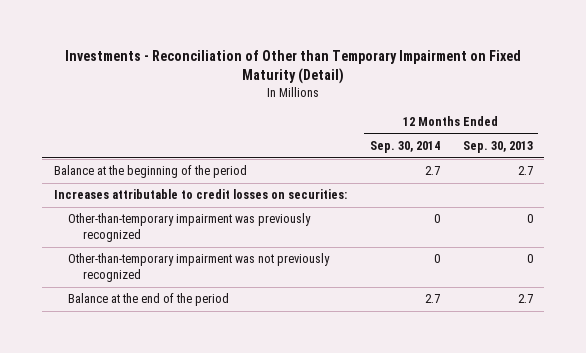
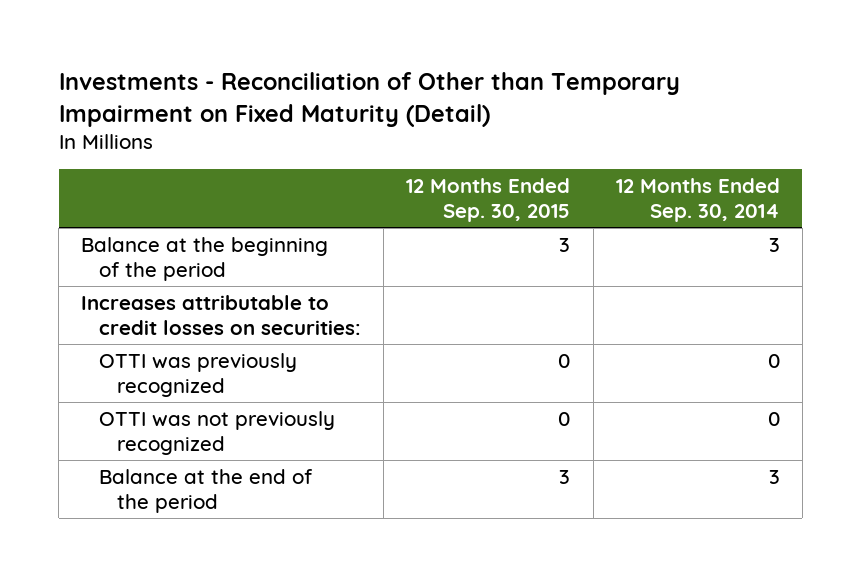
- | 12 Months Ended Sep. 30, 2014 | 12 Months Ended Sep. 30, 2013
+ | 12 Months Ended Sep. 30, 2015 | 12 Months Ended Sep. 30, 2014
- Balance at the beginning of the period | 2.7 | 2.7
+ Balance at the beginning of the period | 3 | 3
- Other-than-temporary impairment was previously recognized | 0 | 0
- Other-than-temporary impairment was not previously recognized | 0 | 0
- Balance at the end of the period | 2.7 | 2.7
+ OTTI was previously recognized | 0 | 0
+ OTTI was not previously recognized | 0 | 0
+ Balance at the end of the period | 3 | 3

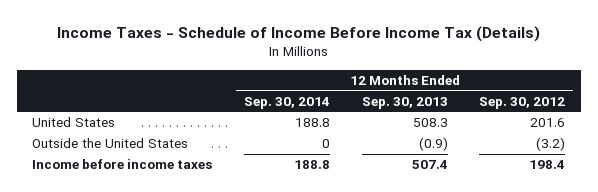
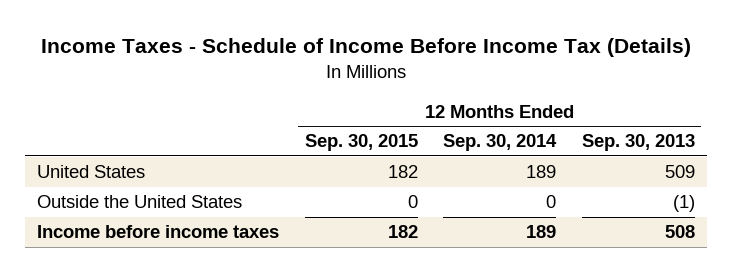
- | 12 Months Ended Sep. 30, 2014 | 12 Months Ended Sep. 30, 2013 | 12 Months Ended Sep. 30, 2012
+ | 12 Months Ended Sep. 30, 2015 | 12 Months Ended Sep. 30, 2014 | 12 Months Ended Sep. 30, 2013
- United States | 188.8 | 508.3 | 201.6
- Outside the United States | 0 | (0.9) | (3.2)
- Income before income taxes | 188.8 | 507.4 | 198.4
+ United States | 182 | 189 | 509
+ Outside the United States | 0 | 0 | (1)
+ Income before income taxes | 182 | 189 | 508

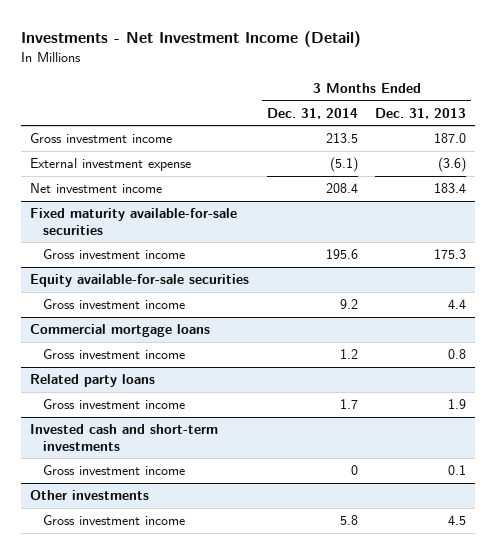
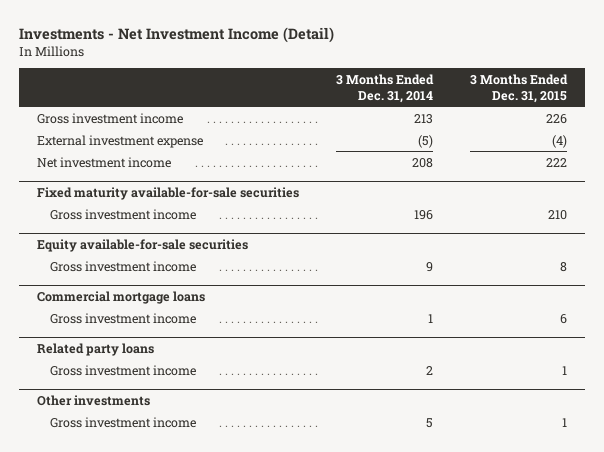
- | 3 Months Ended Dec. 31, 2014 | 3 Months Ended Dec. 31, 2013
+ | 3 Months Ended Dec. 31, 2014 | 3 Months Ended Dec. 31, 2015
- Gross investment income | 213.5 | 187.0
- External investment expense | (5.1) | (3.6)
- Net investment income | 208.4 | 183.4
+ Gross investment income | 213 | 226
+ External investment expense | (5) | (4)
+ Net investment income | 208 | 222
@ Fixed maturity available-for-sale securities
- Gross investment income | 195.6 | 175.3
+ Gross investment income | 196 | 210
@ Equity available-for-sale securities
- Gross investment income | 9.2 | 4.4
+ Gross investment income | 9 | 8
@ Commercial mortgage loans
- Gross investment income | 1.2 | 0.8
+ Gross investment income | 1 | 6
@ Related party loans
- Gross investment income | 1.7 | 1.9
- Invested cash and short-term investments
- Gross investment income | 0 | 0.1
@ Related party loans
+ Gross investment income | 2 | 1
@ Other investments
- Gross investment income | 5.8 | 4.5
+ Gross investment income | 5 | 1

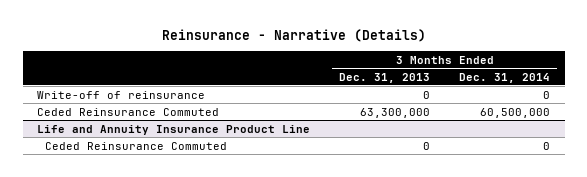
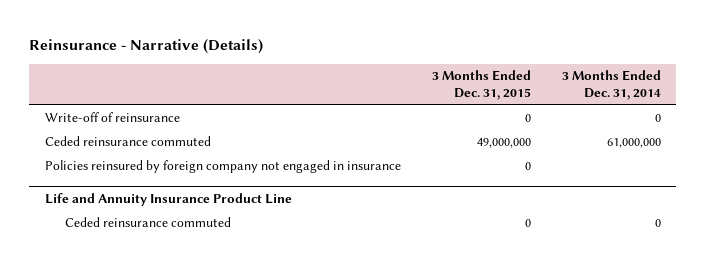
- | 3 Months Ended Dec. 31, 2013 | 3 Months Ended Dec. 31, 2014
+ | 3 Months Ended Dec. 31, 2015 | 3 Months Ended Dec. 31, 2014
- Ceded Reinsurance Commuted | 63,300,000 | 60,500,000
+ Ceded reinsurance commuted | 49,000,000 | 61,000,000
+ Policies reinsured by foreign company not engaged in insurance | 0 |
@ Life and Annuity Insurance Product Line
- Ceded Reinsurance Commuted | 0 | 0
+ Ceded reinsurance commuted | 0 | 0

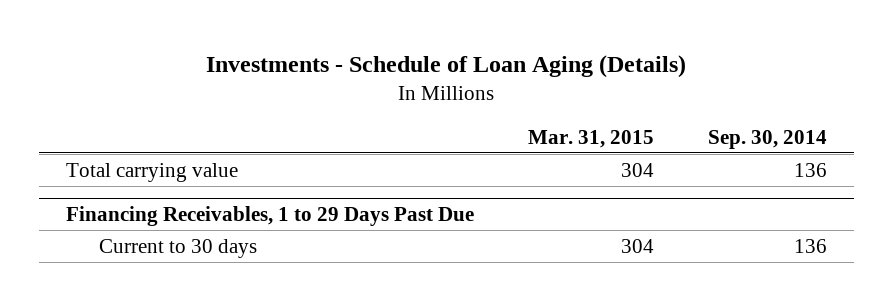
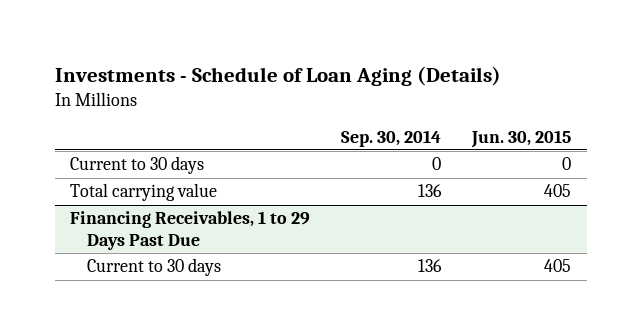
- | Mar. 31, 2015 | Sep. 30, 2014
+ | Sep. 30, 2014 | Jun. 30, 2015
+ Current to 30 days | 0 | 0

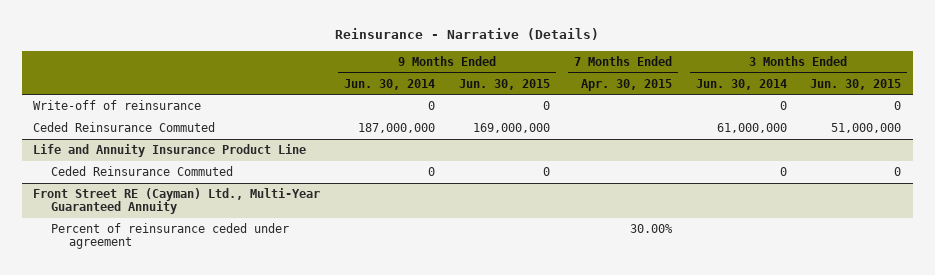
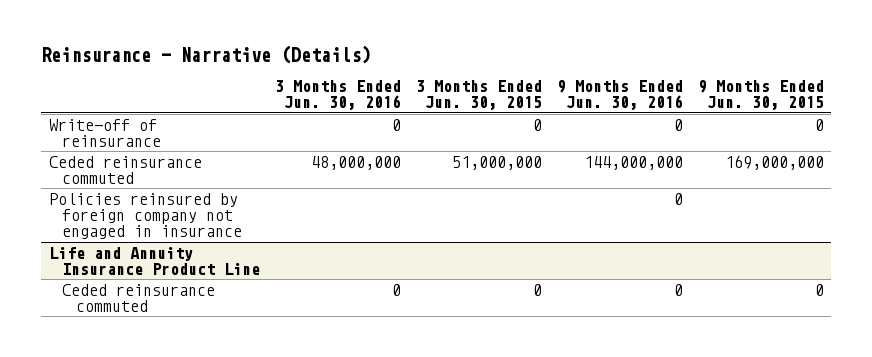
- | 9 Months Ended Jun. 30, 2014 | 9 Months Ended Jun. 30, 2015 | 7 Months Ended Apr. 30, 2015 | 3 Months Ended Jun. 30, 2014 | 3 Months Ended Jun. 30, 2015
+ | 3 Months Ended Jun. 30, 2016 | 3 Months Ended Jun. 30, 2015 | 9 Months Ended Jun. 30, 2016 | 9 Months Ended Jun. 30, 2015
- Ceded Reinsurance Commuted | 187,000,000 | 169,000,000 | | 61,000,000 | 51,000,000
+ Ceded reinsurance commuted | 48,000,000 | 51,000,000 | 144,000,000 | 169,000,000
+ Policies reinsured by foreign company not engaged in insurance | | | 0 |
@ Life and Annuity Insurance Product Line
- Ceded Reinsurance Commuted | 0 | 0 | | 0 | 0
- Front Street RE (Cayman) Ltd., Multi-Year Guaranteed Annuity
- Percent of reinsurance ceded under agreement | | | 30.00% | |
@ Life and Annuity Insurance Product Line
+ Ceded reinsurance commuted | 0 | 0 | 0 | 0

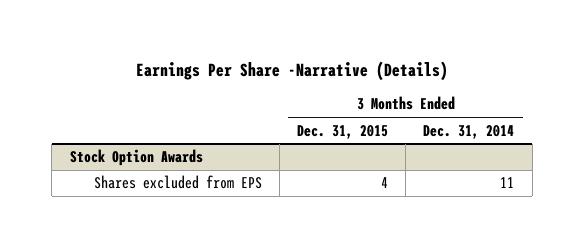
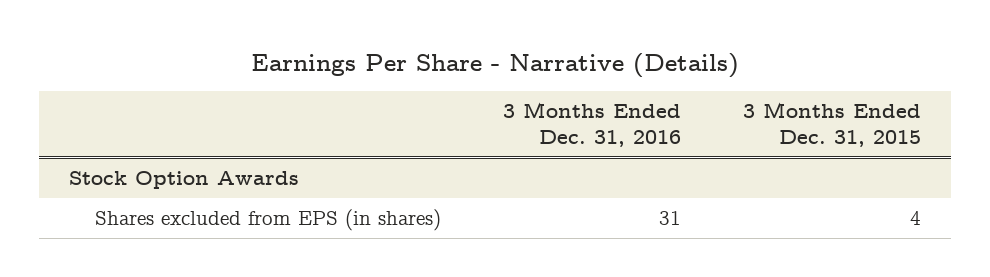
- Earnings Per Share -Narrative (Details)
+ Earnings Per Share - Narrative (Details)
- | 3 Months Ended Dec. 31, 2015 | 3 Months Ended Dec. 31, 2014
+ | 3 Months Ended Dec. 31, 2016 | 3 Months Ended Dec. 31, 2015
@ Stock Option Awards
- Shares excluded from EPS | 4 | 11
+ Shares excluded from EPS (in shares) | 31 | 4

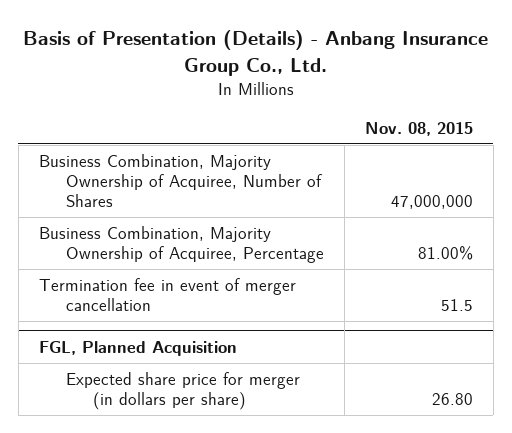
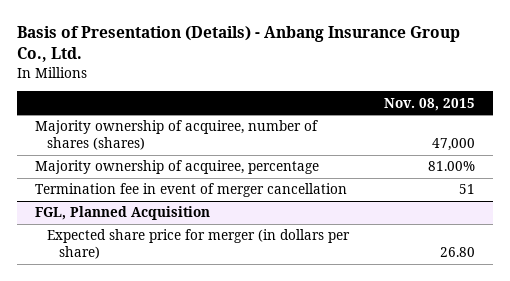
- Business Combination, Majority Ownership of Acquiree, Number of Shares | 47,000,000
- Business Combination, Majority Ownership of Acquiree, Percentage | 81.00%
- Termination fee in event of merger cancellation | 51.5
+ Majority ownership of acquiree, number of shares (shares) | 47,000
+ Majority ownership of acquiree, percentage | 81.00%
+ Termination fee in event of merger cancellation | 51

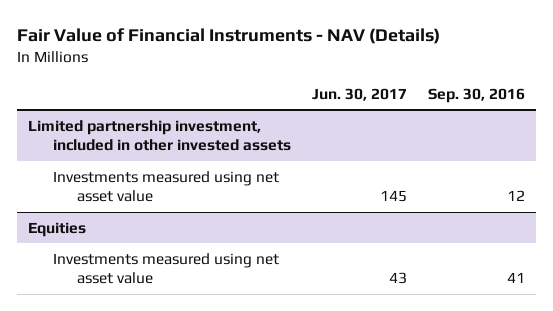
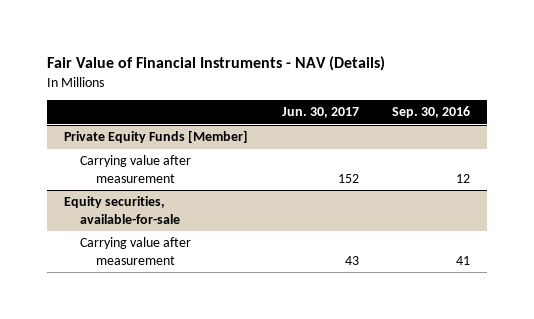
- Limited partnership investment, included in other invested assets
- Investments measured using net asset value | 145 | 12
- Equities
- Investments measured using net asset value | 43 | 41
+ Private Equity Funds [Member]
+ Carrying value after measurement | 152 | 12
+ Equity securities, available-for-sale
+ Carrying value after measurement | 43 | 41

